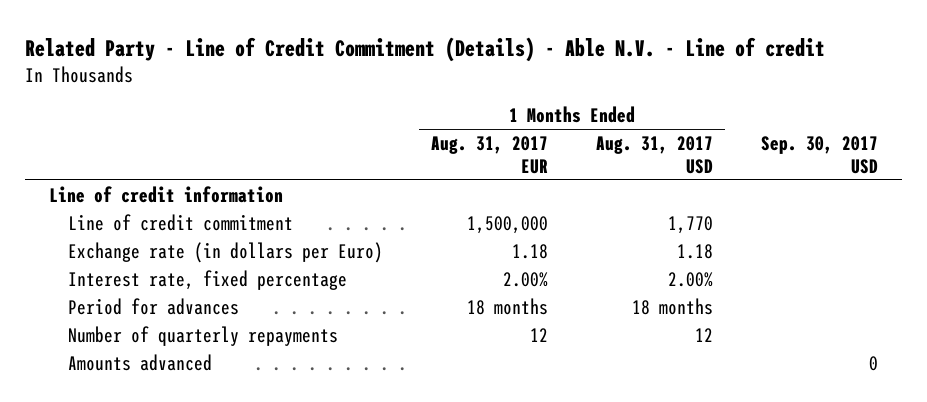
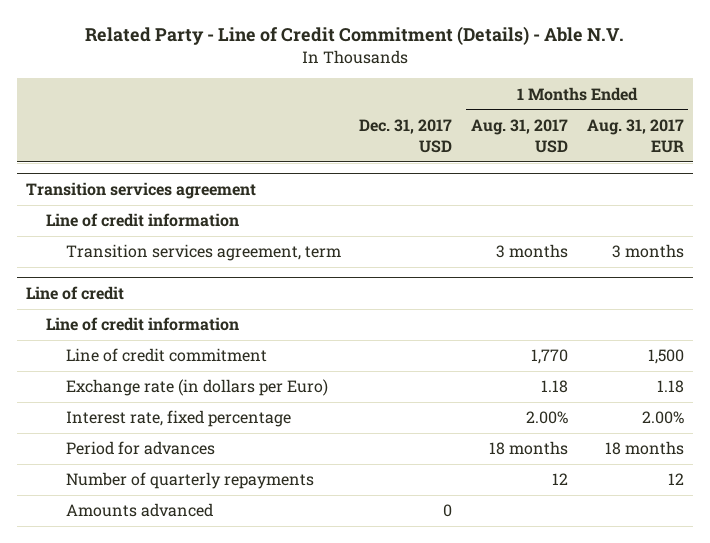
- Related Party - Line of Credit Commitment (Details) - Able N.V. - Line of credit
+ Related Party - Line of Credit Commitment (Details) - Able N.V.
- | 1 Months Ended Aug. 31, 2017 EUR | 1 Months Ended Aug. 31, 2017 USD | Sep. 30, 2017 USD
+ | Dec. 31, 2017 USD | 1 Months Ended Aug. 31, 2017 USD | 1 Months Ended Aug. 31, 2017 EUR
+ Transition services agreement
- Line of credit commitment | 1,500,000 | 1,770 |
+ Transition services agreement, term | | 3 months | 3 months
+ Line of credit
+ Line of credit information
+ Line of credit commitment | | 1,770 | 1,500

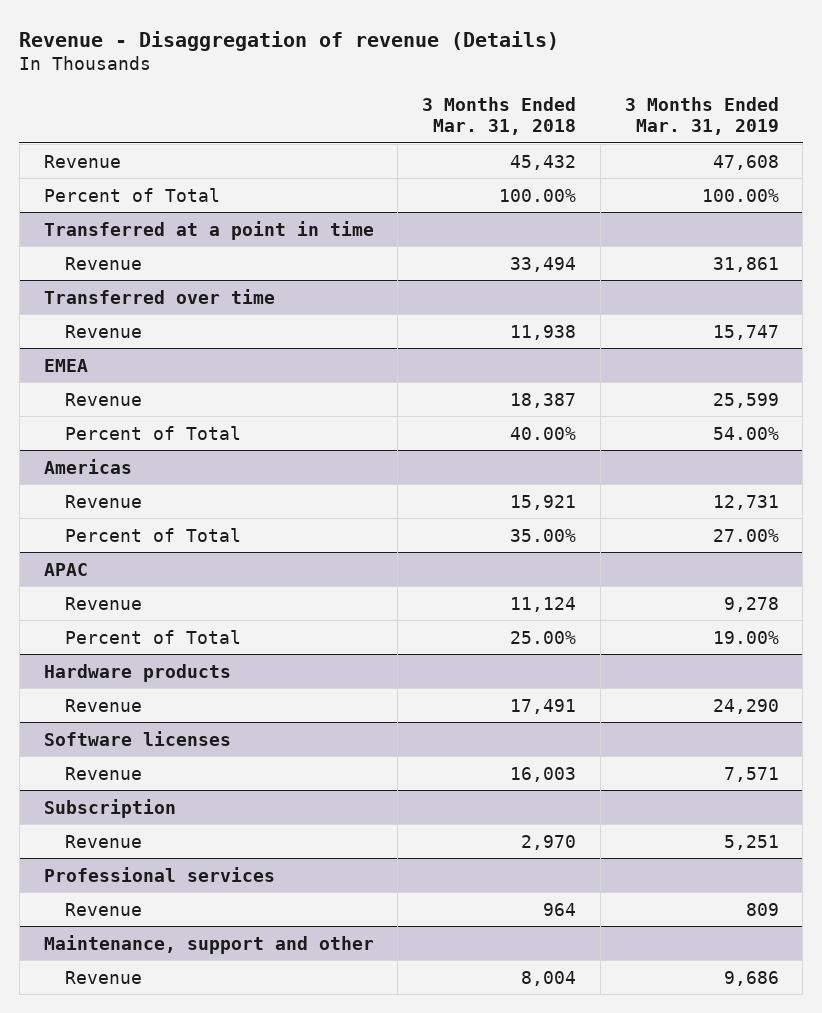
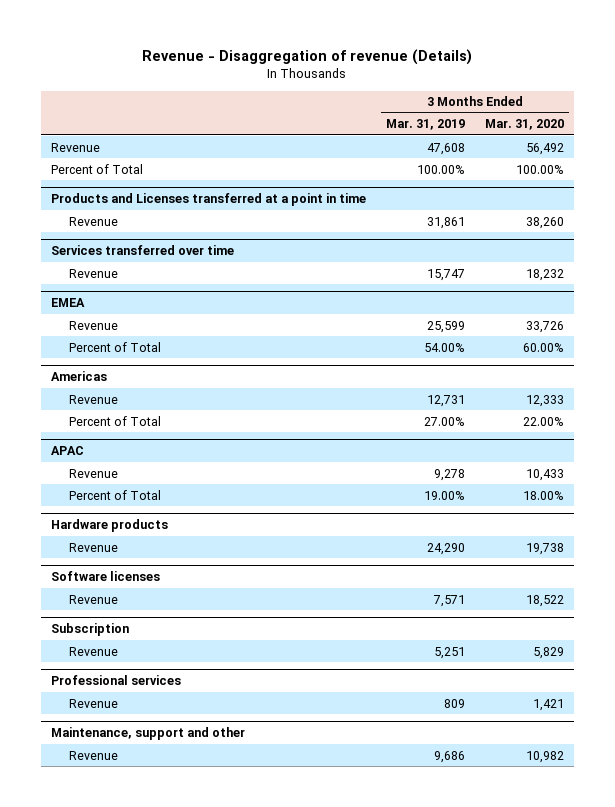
- | 3 Months Ended Mar. 31, 2018 | 3 Months Ended Mar. 31, 2019
+ | 3 Months Ended Mar. 31, 2019 | 3 Months Ended Mar. 31, 2020
- Transferred at a point in time
+ Products and Licenses transferred at a point in time
- Transferred over time
+ Services transferred over time

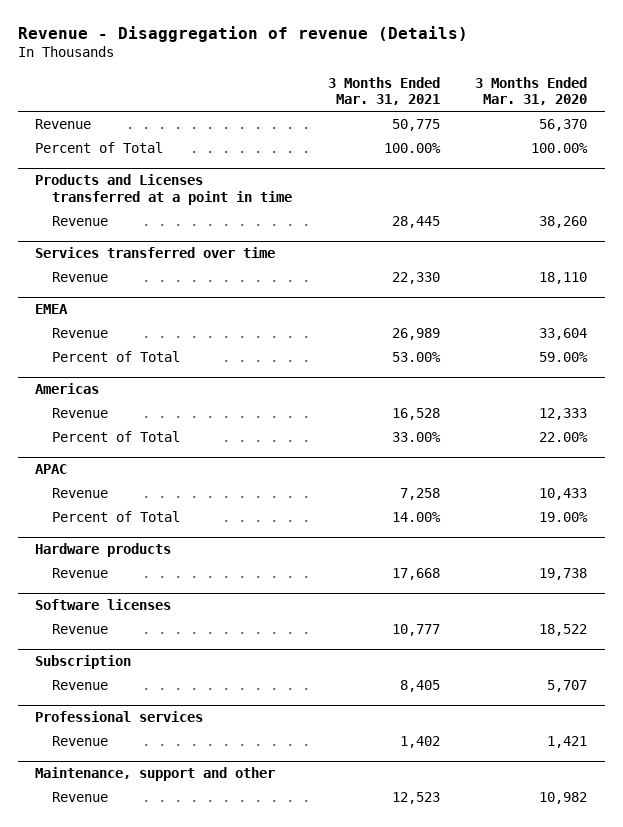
- | 3 Months Ended Mar. 31, 2019 | 3 Months Ended Mar. 31, 2020
+ | 3 Months Ended Mar. 31, 2021 | 3 Months Ended Mar. 31, 2020
- Revenue | 47,608 | 56,492
+ Revenue | 50,775 | 56,370
@ Services transferred over time
- Revenue | 15,747 | 18,232
+ Revenue | 22,330 | 18,110
@ EMEA
- Revenue | 25,599 | 33,726
- Percent of Total | 54.00% | 60.00%
+ Revenue | 26,989 | 33,604
+ Percent of Total | 53.00% | 59.00%
@ APAC
- Percent of Total | 19.00% | 18.00%
+ Percent of Total | 14.00% | 19.00%
@ Subscription
- Revenue | 5,251 | 5,829
+ Revenue | 8,405 | 5,707

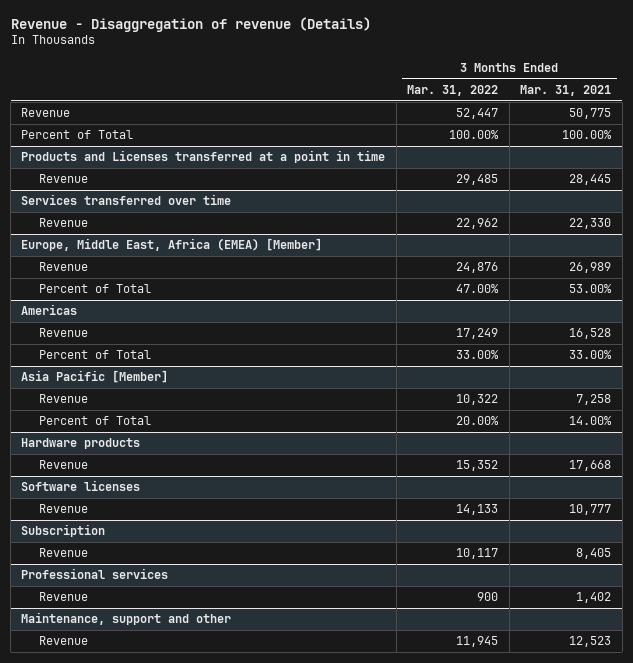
- | 3 Months Ended Mar. 31, 2021 | 3 Months Ended Mar. 31, 2020
+ | 3 Months Ended Mar. 31, 2022 | 3 Months Ended Mar. 31, 2021
- EMEA
+ Europe, Middle East, Africa (EMEA) [Member]
- APAC
+ Asia Pacific [Member]

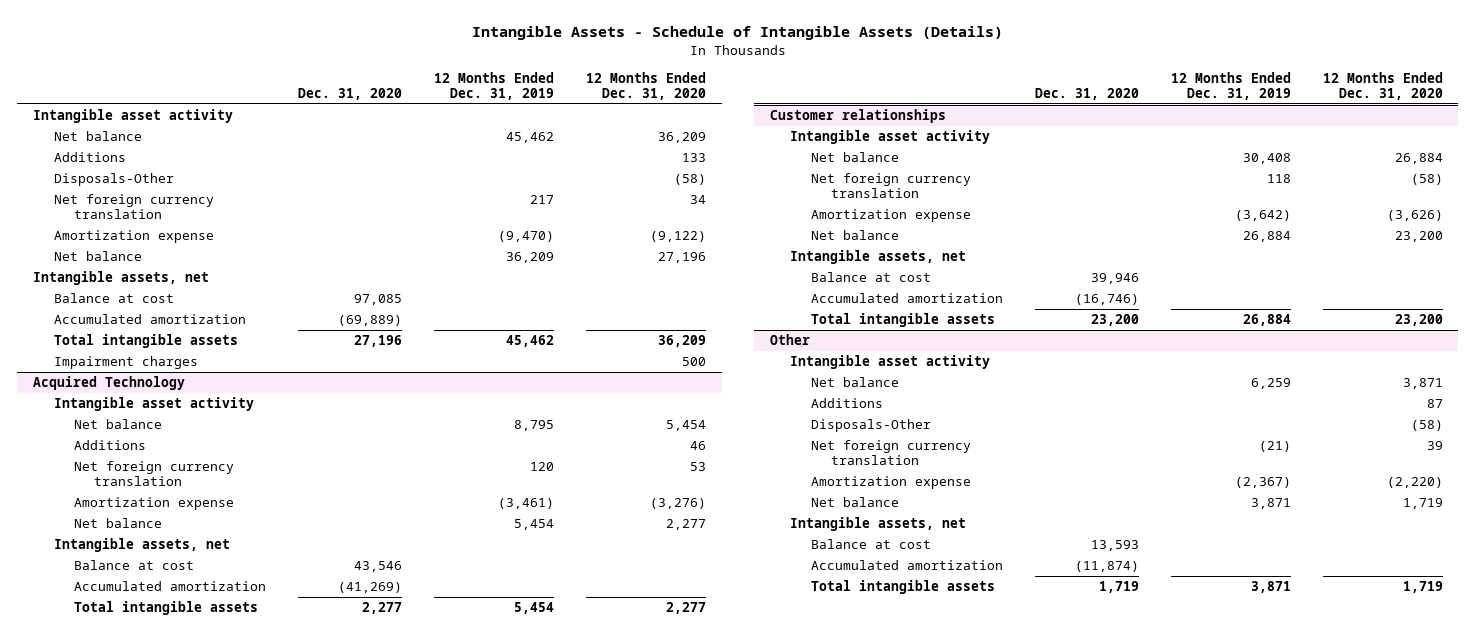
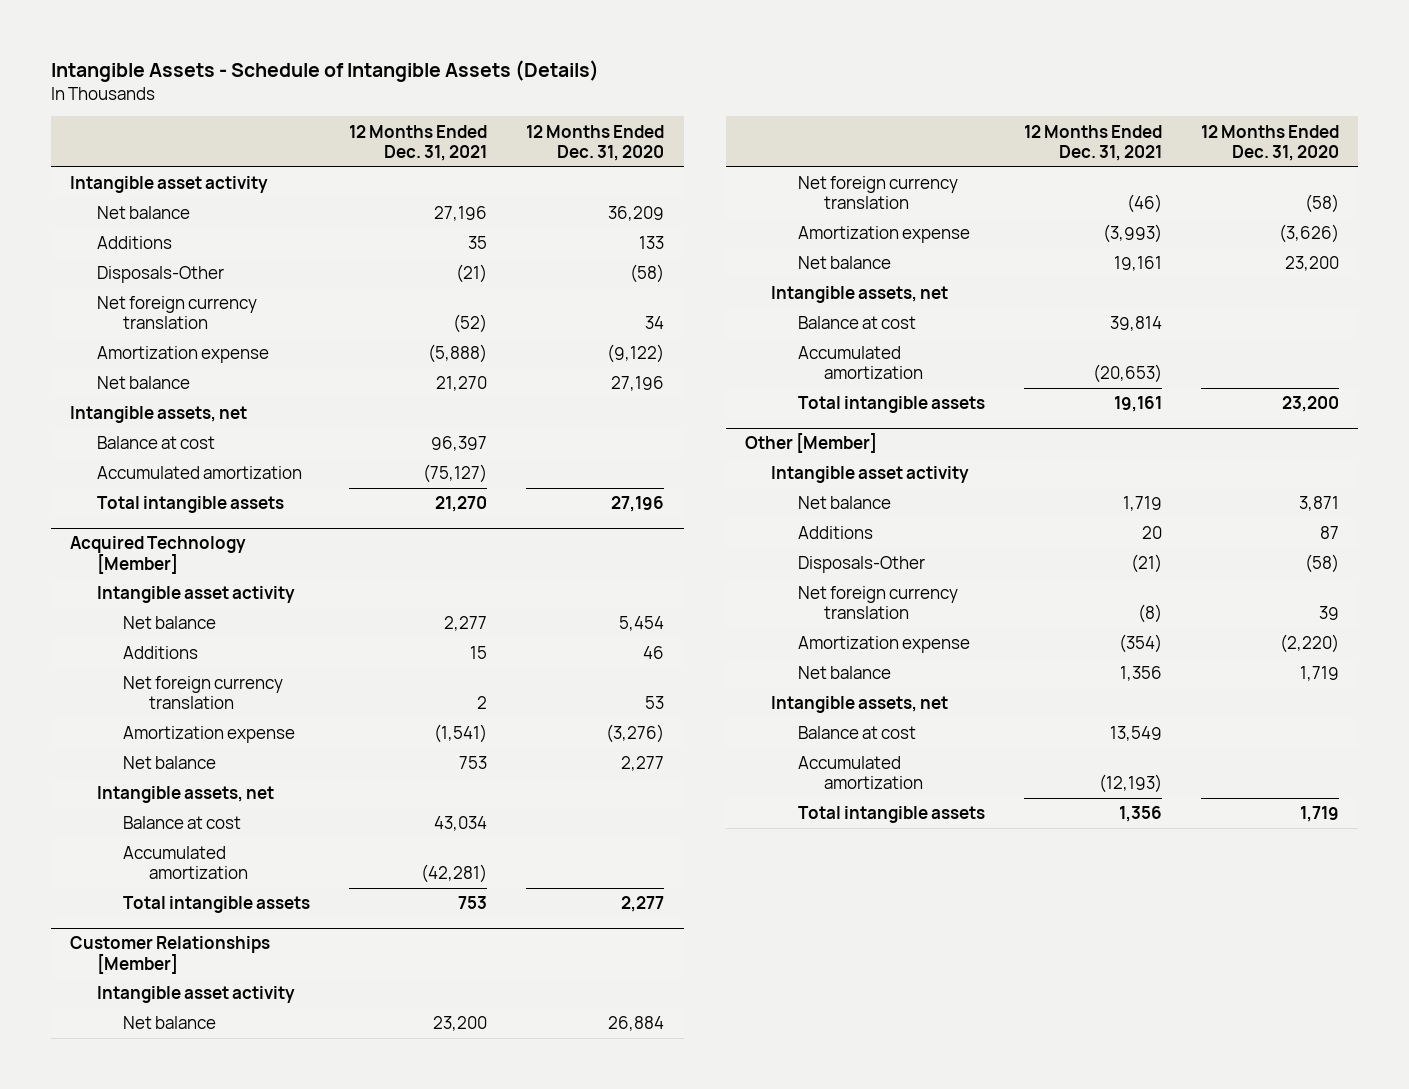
- | Dec. 31, 2020 | 12 Months Ended Dec. 31, 2019 | 12 Months Ended Dec. 31, 2020
+ | 12 Months Ended Dec. 31, 2021 | 12 Months Ended Dec. 31, 2020
- Total intangible assets | 27,196 | 45,462 | 36,209
- Impairment charges | | | 500
- Acquired Technology
+ Total intangible assets | 21,270 | 27,196
+ Acquired Technology [Member]
- Customer relationships
+ Customer Relationships [Member]
- Other
+ Other [Member]

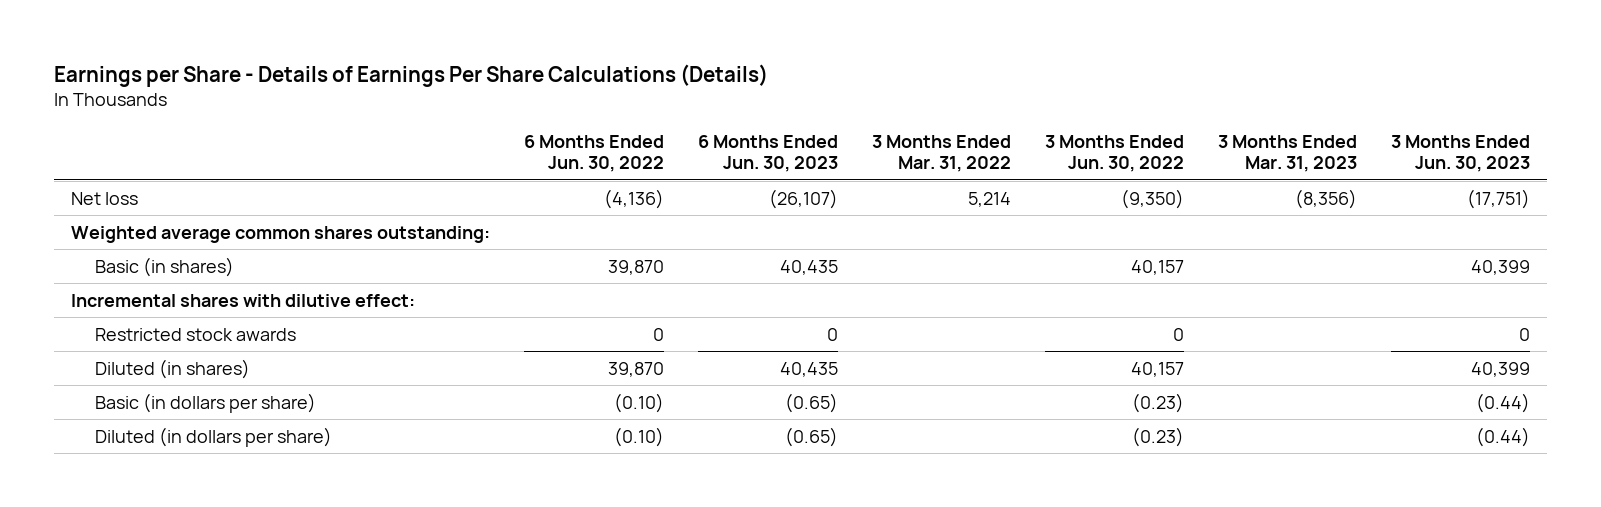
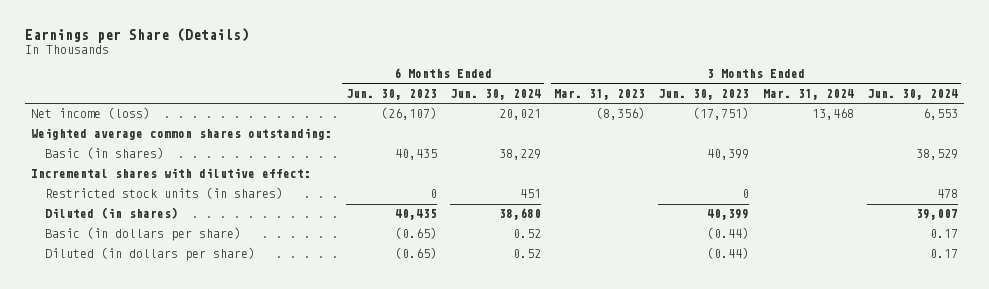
- Earnings per Share - Details of Earnings Per Share Calculations (Details)
+ Earnings per Share (Details)
- | 6 Months Ended Jun. 30, 2022 | 6 Months Ended Jun. 30, 2023 | 3 Months Ended Mar. 31, 2022 | 3 Months Ended Jun. 30, 2022 | 3 Months Ended Mar. 31, 2023 | 3 Months Ended Jun. 30, 2023
+ | 6 Months Ended Jun. 30, 2023 | 6 Months Ended Jun. 30, 2024 | 3 Months Ended Mar. 31, 2023 | 3 Months Ended Jun. 30, 2023 | 3 Months Ended Mar. 31, 2024 | 3 Months Ended Jun. 30, 2024
- Net loss | (4,136) | (26,107) | 5,214 | (9,350) | (8,356) | (17,751)
+ Net income (loss) | (26,107) | 20,021 | (8,356) | (17,751) | 13,468 | 6,553
- Restricted stock awards | 0 | 0 | | 0 | | 0
+ Restricted stock units (in shares) | 0 | 451 | | 0 | | 478

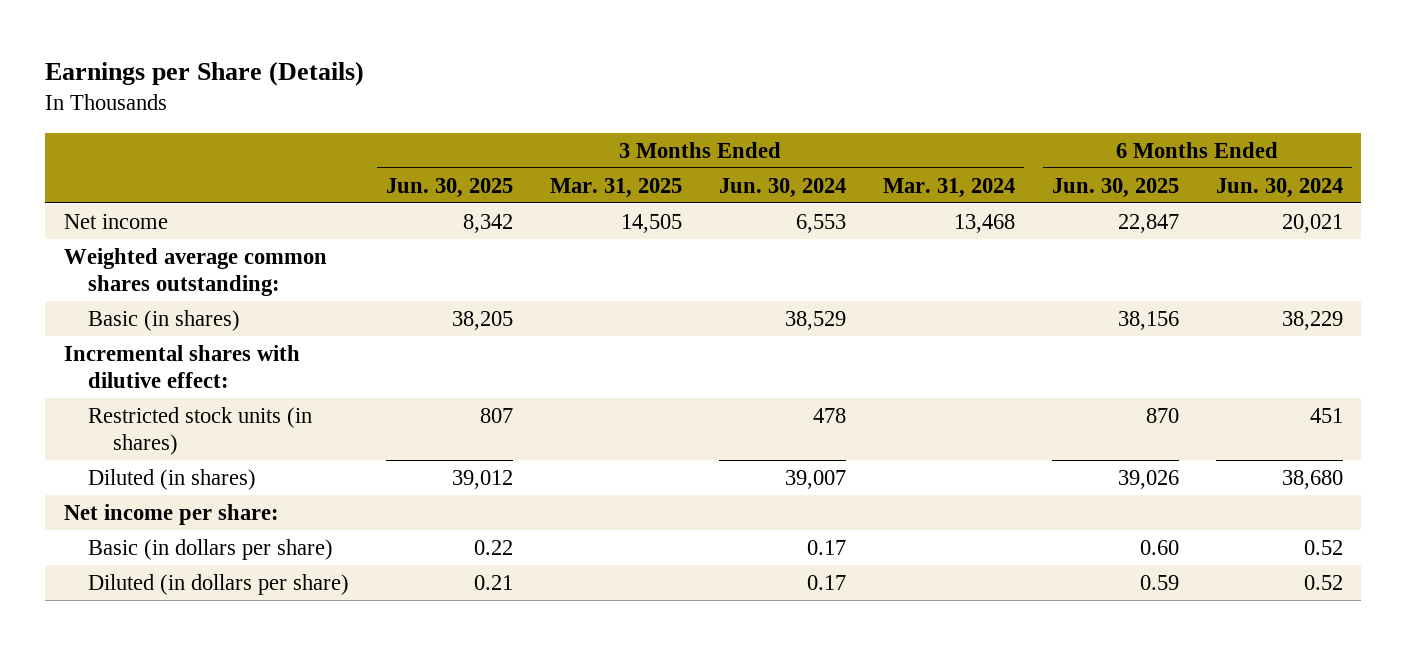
- | 6 Months Ended Jun. 30, 2023 | 6 Months Ended Jun. 30, 2024 | 3 Months Ended Mar. 31, 2023 | 3 Months Ended Jun. 30, 2023 | 3 Months Ended Mar. 31, 2024 | 3 Months Ended Jun. 30, 2024
+ | 3 Months Ended Jun. 30, 2025 | 3 Months Ended Mar. 31, 2025 | 3 Months Ended Jun. 30, 2024 | 3 Months Ended Mar. 31, 2024 | 6 Months Ended Jun. 30, 2025 | 6 Months Ended Jun. 30, 2024
- Net income (loss) | (26,107) | 20,021 | (8,356) | (17,751) | 13,468 | 6,553
+ Net income | 8,342 | 14,505 | 6,553 | 13,468 | 22,847 | 20,021
+ Net income per share:

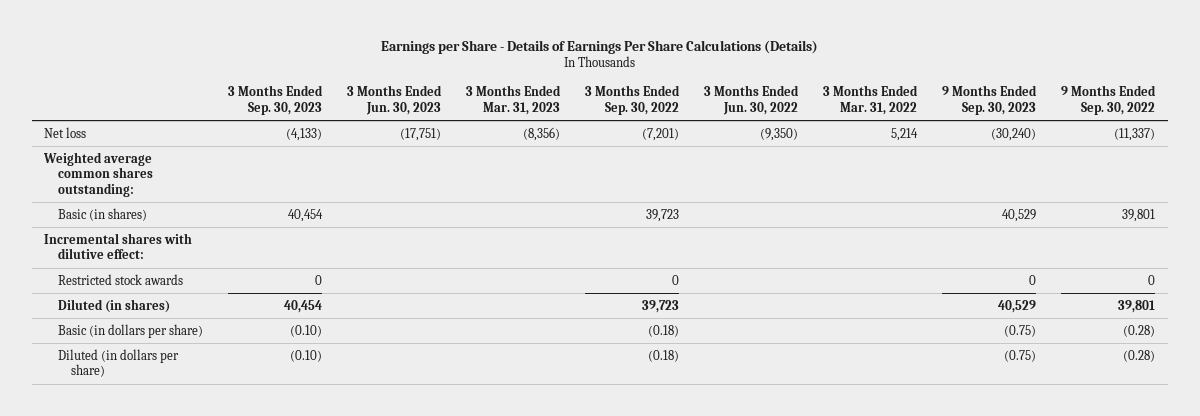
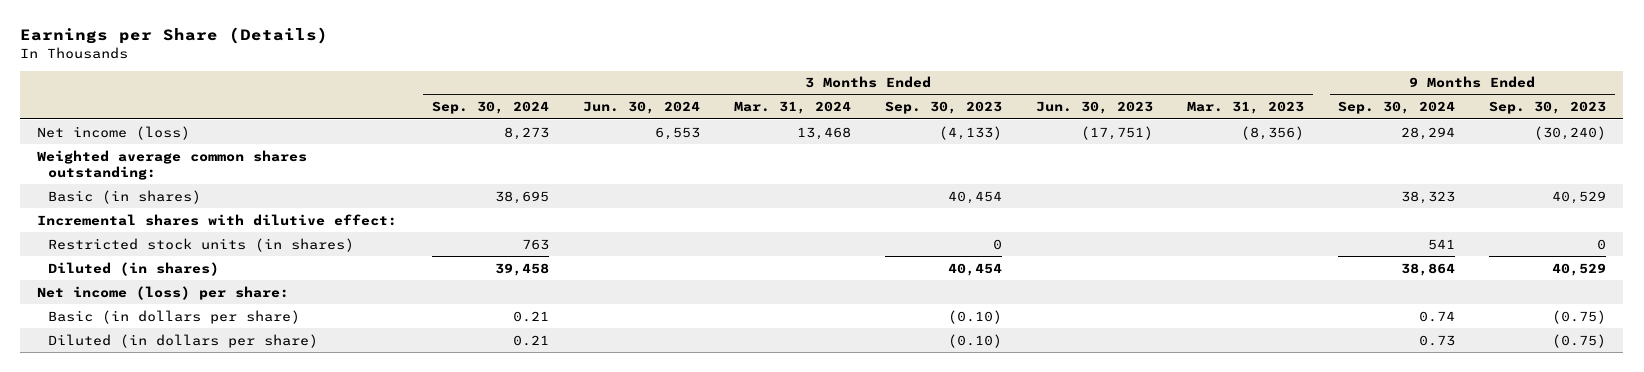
- Earnings per Share - Details of Earnings Per Share Calculations (Details)
+ Earnings per Share (Details)
- | 3 Months Ended Sep. 30, 2023 | 3 Months Ended Jun. 30, 2023 | 3 Months Ended Mar. 31, 2023 | 3 Months Ended Sep. 30, 2022 | 3 Months Ended Jun. 30, 2022 | 3 Months Ended Mar. 31, 2022 | 9 Months Ended Sep. 30, 2023 | 9 Months Ended Sep. 30, 2022
+ | 3 Months Ended Sep. 30, 2024 | 3 Months Ended Jun. 30, 2024 | 3 Months Ended Mar. 31, 2024 | 3 Months Ended Sep. 30, 2023 | 3 Months Ended Jun. 30, 2023 | 3 Months Ended Mar. 31, 2023 | 9 Months Ended Sep. 30, 2024 | 9 Months Ended Sep. 30, 2023
- Net loss | (4,133) | (17,751) | (8,356) | (7,201) | (9,350) | 5,214 | (30,240) | (11,337)
+ Net income (loss) | 8,273 | 6,553 | 13,468 | (4,133) | (17,751) | (8,356) | 28,294 | (30,240)
- Restricted stock awards | 0 | | | 0 | | | 0 | 0
+ Restricted stock units (in shares) | 763 | | | 0 | | | 541 | 0
+ Net income (loss) per share:

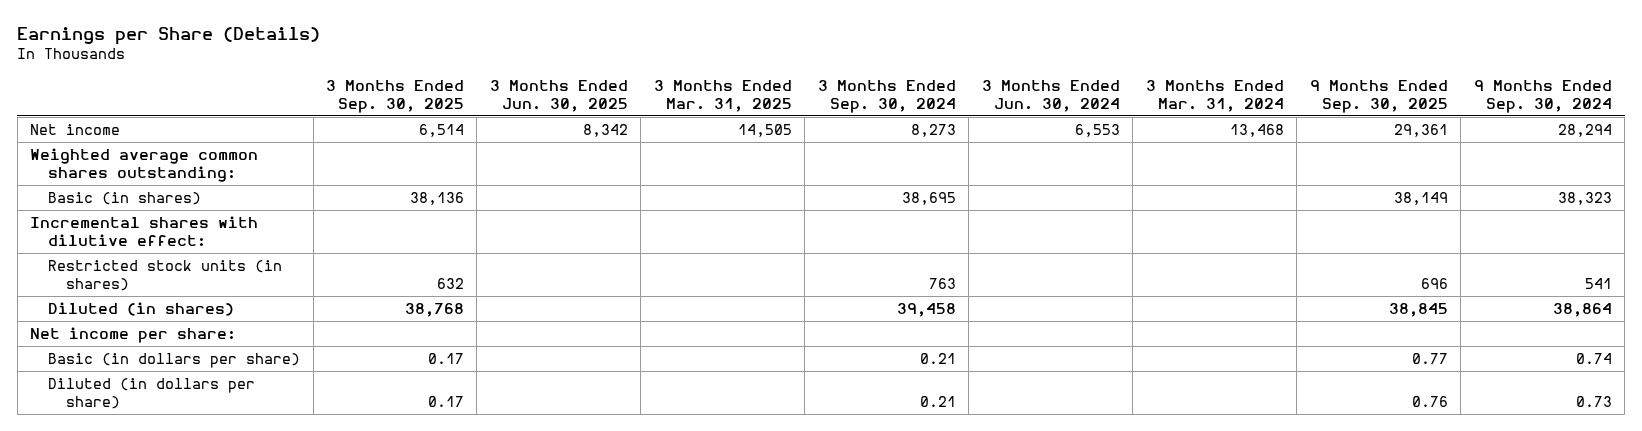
- | 3 Months Ended Sep. 30, 2024 | 3 Months Ended Jun. 30, 2024 | 3 Months Ended Mar. 31, 2024 | 3 Months Ended Sep. 30, 2023 | 3 Months Ended Jun. 30, 2023 | 3 Months Ended Mar. 31, 2023 | 9 Months Ended Sep. 30, 2024 | 9 Months Ended Sep. 30, 2023
+ | 3 Months Ended Sep. 30, 2025 | 3 Months Ended Jun. 30, 2025 | 3 Months Ended Mar. 31, 2025 | 3 Months Ended Sep. 30, 2024 | 3 Months Ended Jun. 30, 2024 | 3 Months Ended Mar. 31, 2024 | 9 Months Ended Sep. 30, 2025 | 9 Months Ended Sep. 30, 2024
- Net income (loss) | 8,273 | 6,553 | 13,468 | (4,133) | (17,751) | (8,356) | 28,294 | (30,240)
+ Net income | 6,514 | 8,342 | 14,505 | 8,273 | 6,553 | 13,468 | 29,361 | 28,294
- Net income (loss) per share:
+ Net income per share:

